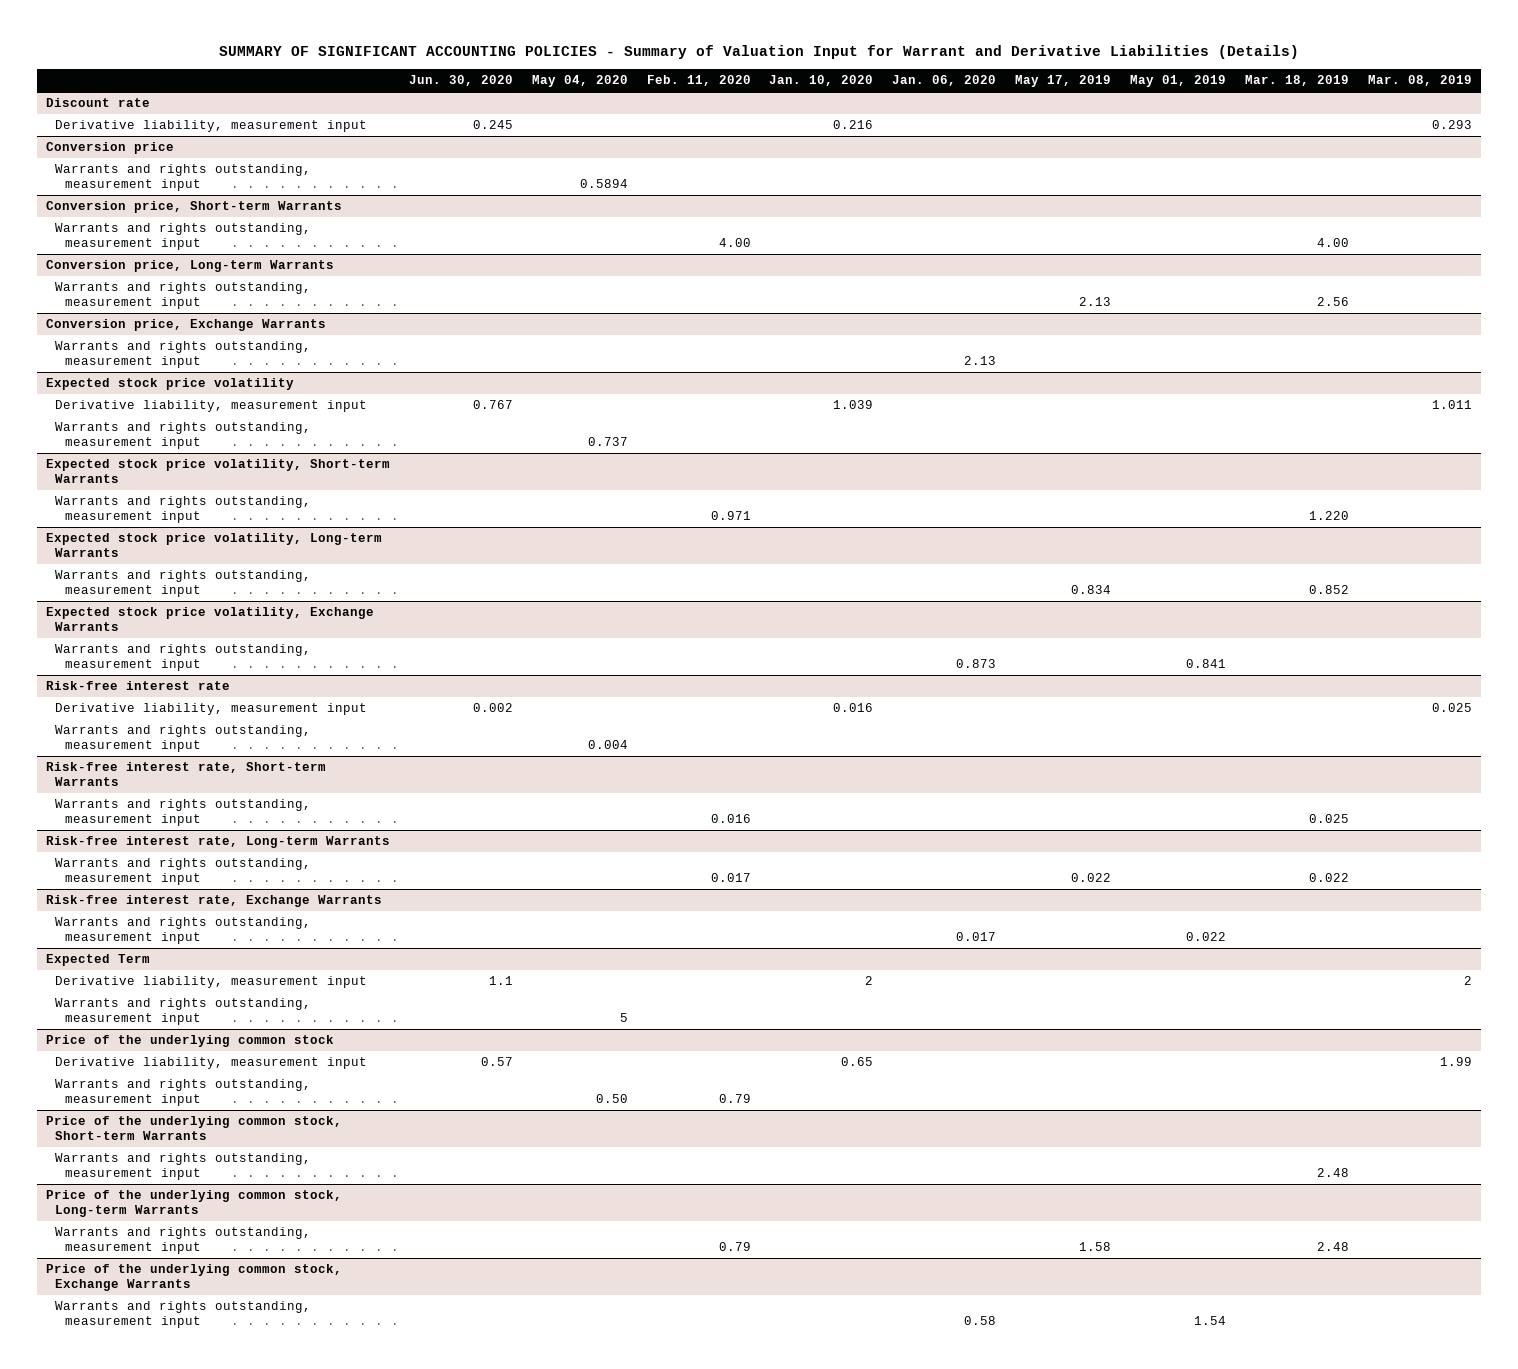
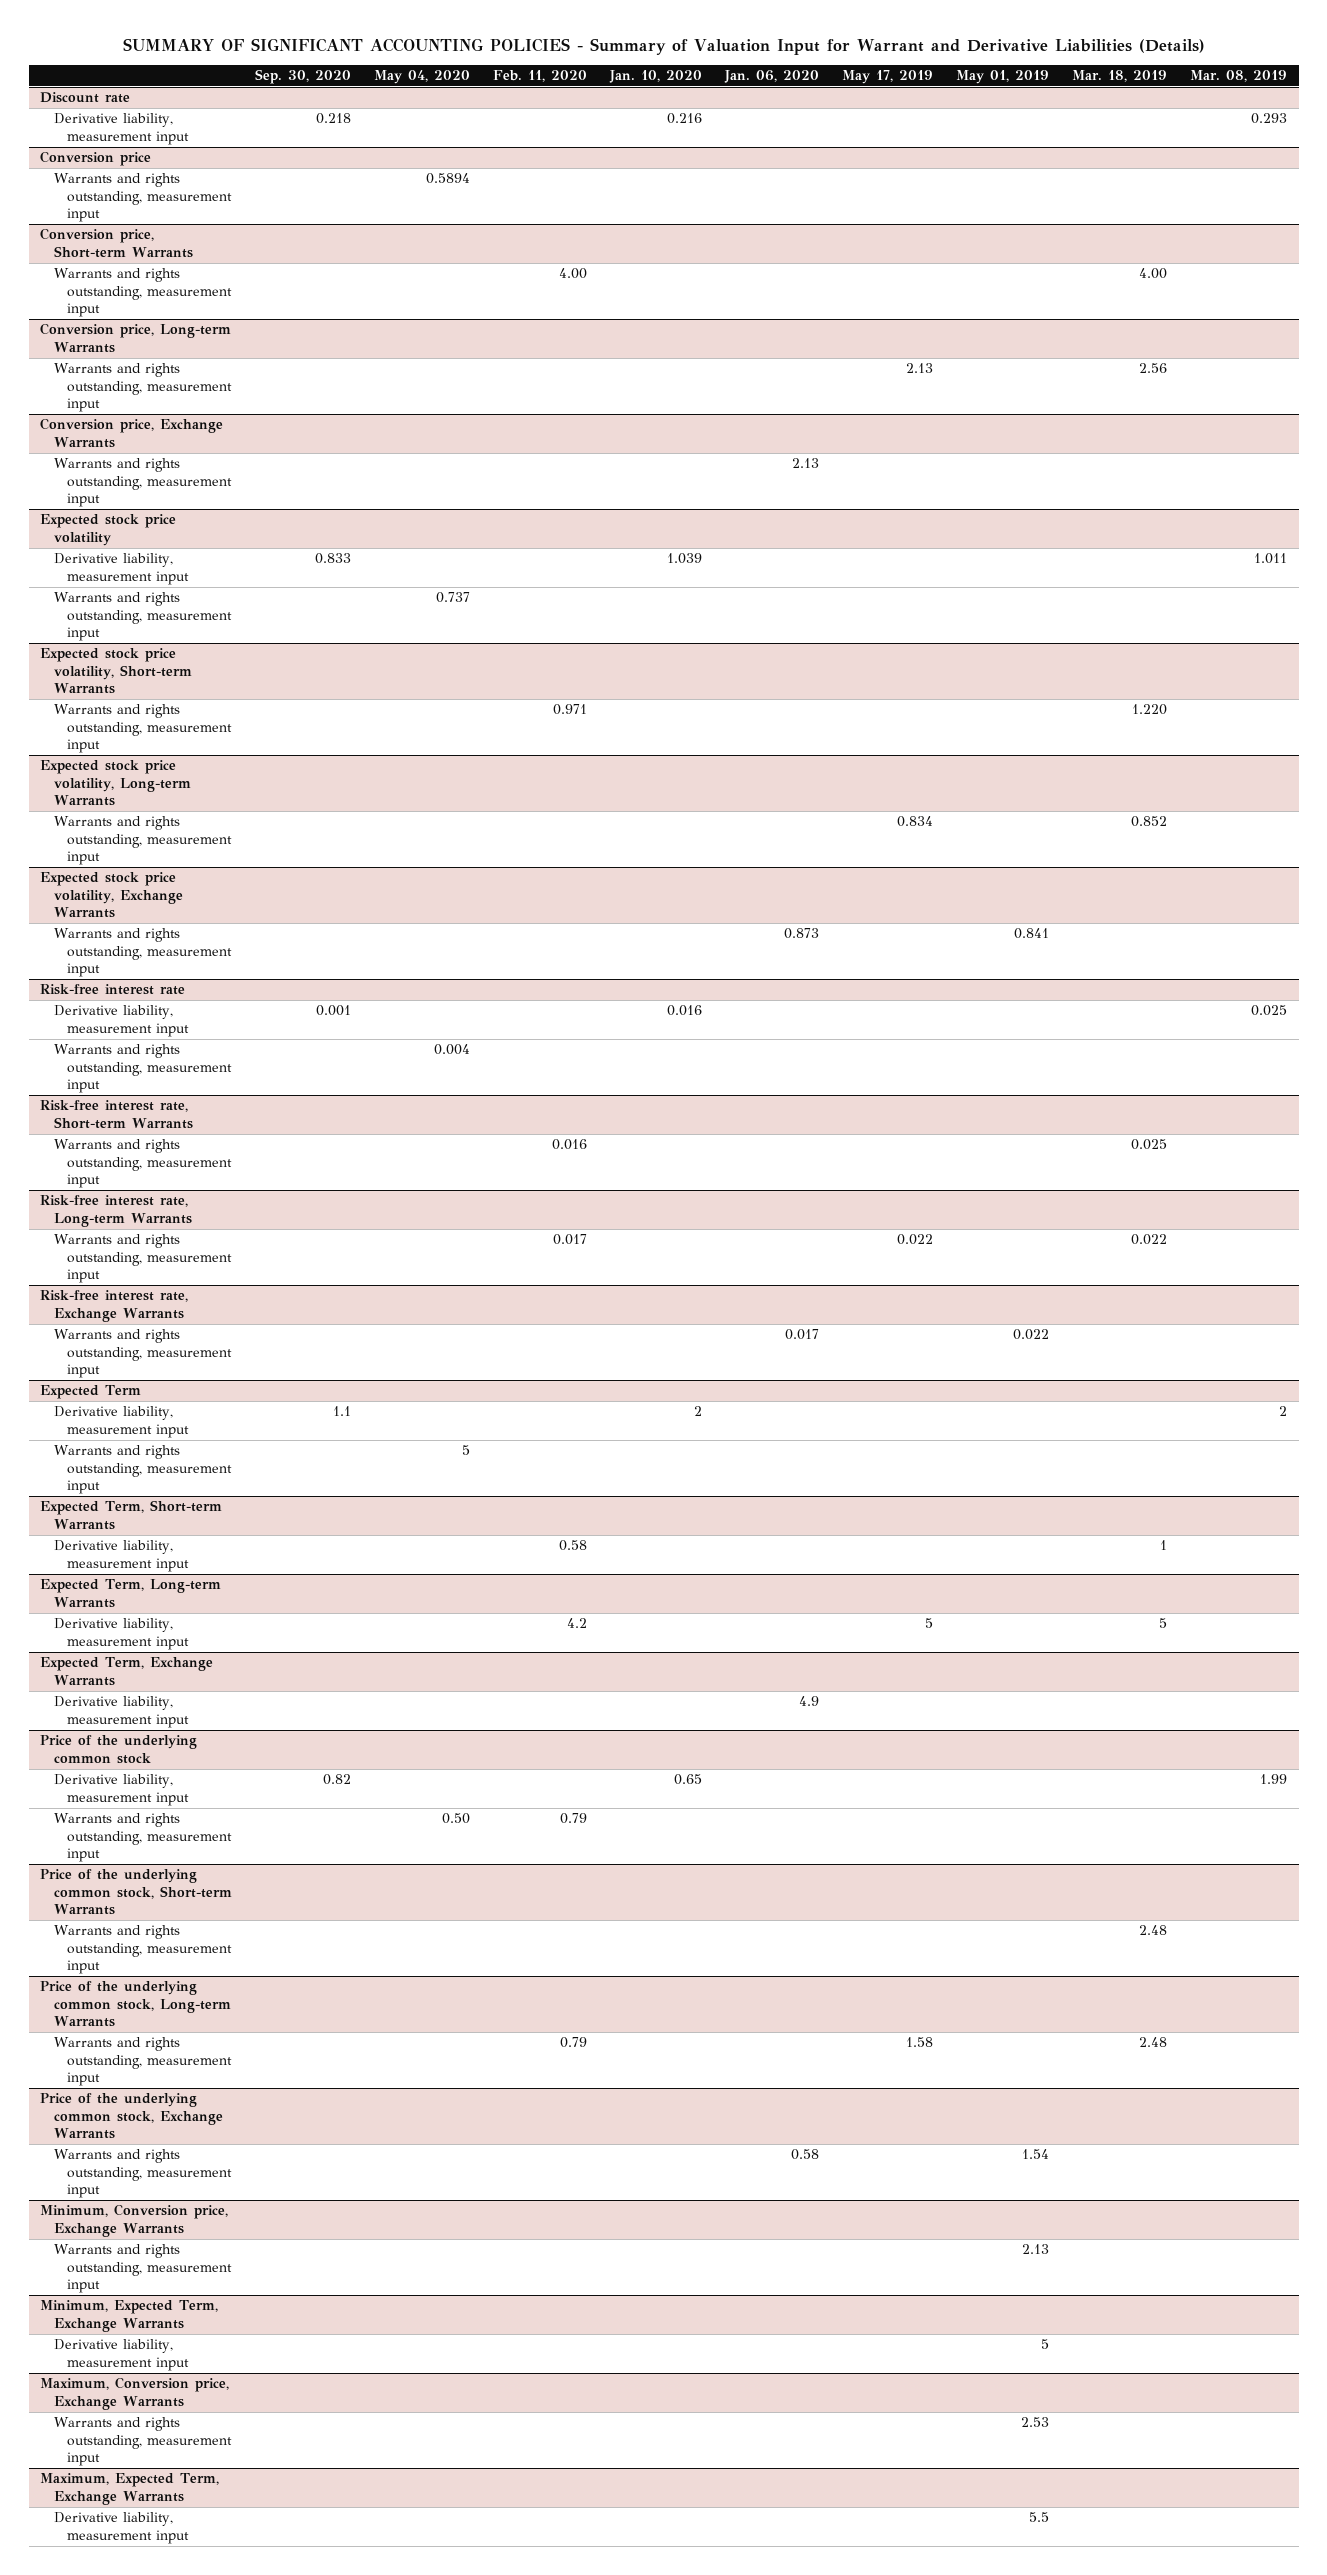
- | Jun. 30, 2020 | May 04, 2020 | Feb. 11, 2020 | Jan. 10, 2020 | Jan. 06, 2020 | May 17, 2019 | May 01, 2019 | Mar. 18, 2019 | Mar. 08, 2019
+ | Sep. 30, 2020 | May 04, 2020 | Feb. 11, 2020 | Jan. 10, 2020 | Jan. 06, 2020 | May 17, 2019 | May 01, 2019 | Mar. 18, 2019 | Mar. 08, 2019
+ Expected Term, Short-term Warrants
+ Derivative liability, measurement input | | | 0.58 | | | | | 1 |
+ Expected Term, Long-term Warrants
+ Derivative liability, measurement input | | | 4.2 | | | 5 | | 5 |
+ Expected Term, Exchange Warrants
+ Derivative liability, measurement input | | | | | 4.9 | | | |
+ Minimum, Conversion price, Exchange Warrants
+ Warrants and rights outstanding, measurement input | | | | | | | 2.13 | |
+ Minimum, Expected Term, Exchange Warrants
+ Derivative liability, measurement input | | | | | | | 5 | |
+ Maximum, Conversion price, Exchange Warrants
+ Warrants and rights outstanding, measurement input | | | | | | | 2.53 | |
+ Maximum, Expected Term, Exchange Warrants
+ Derivative liability, measurement input | | | | | | | 5.5 | |

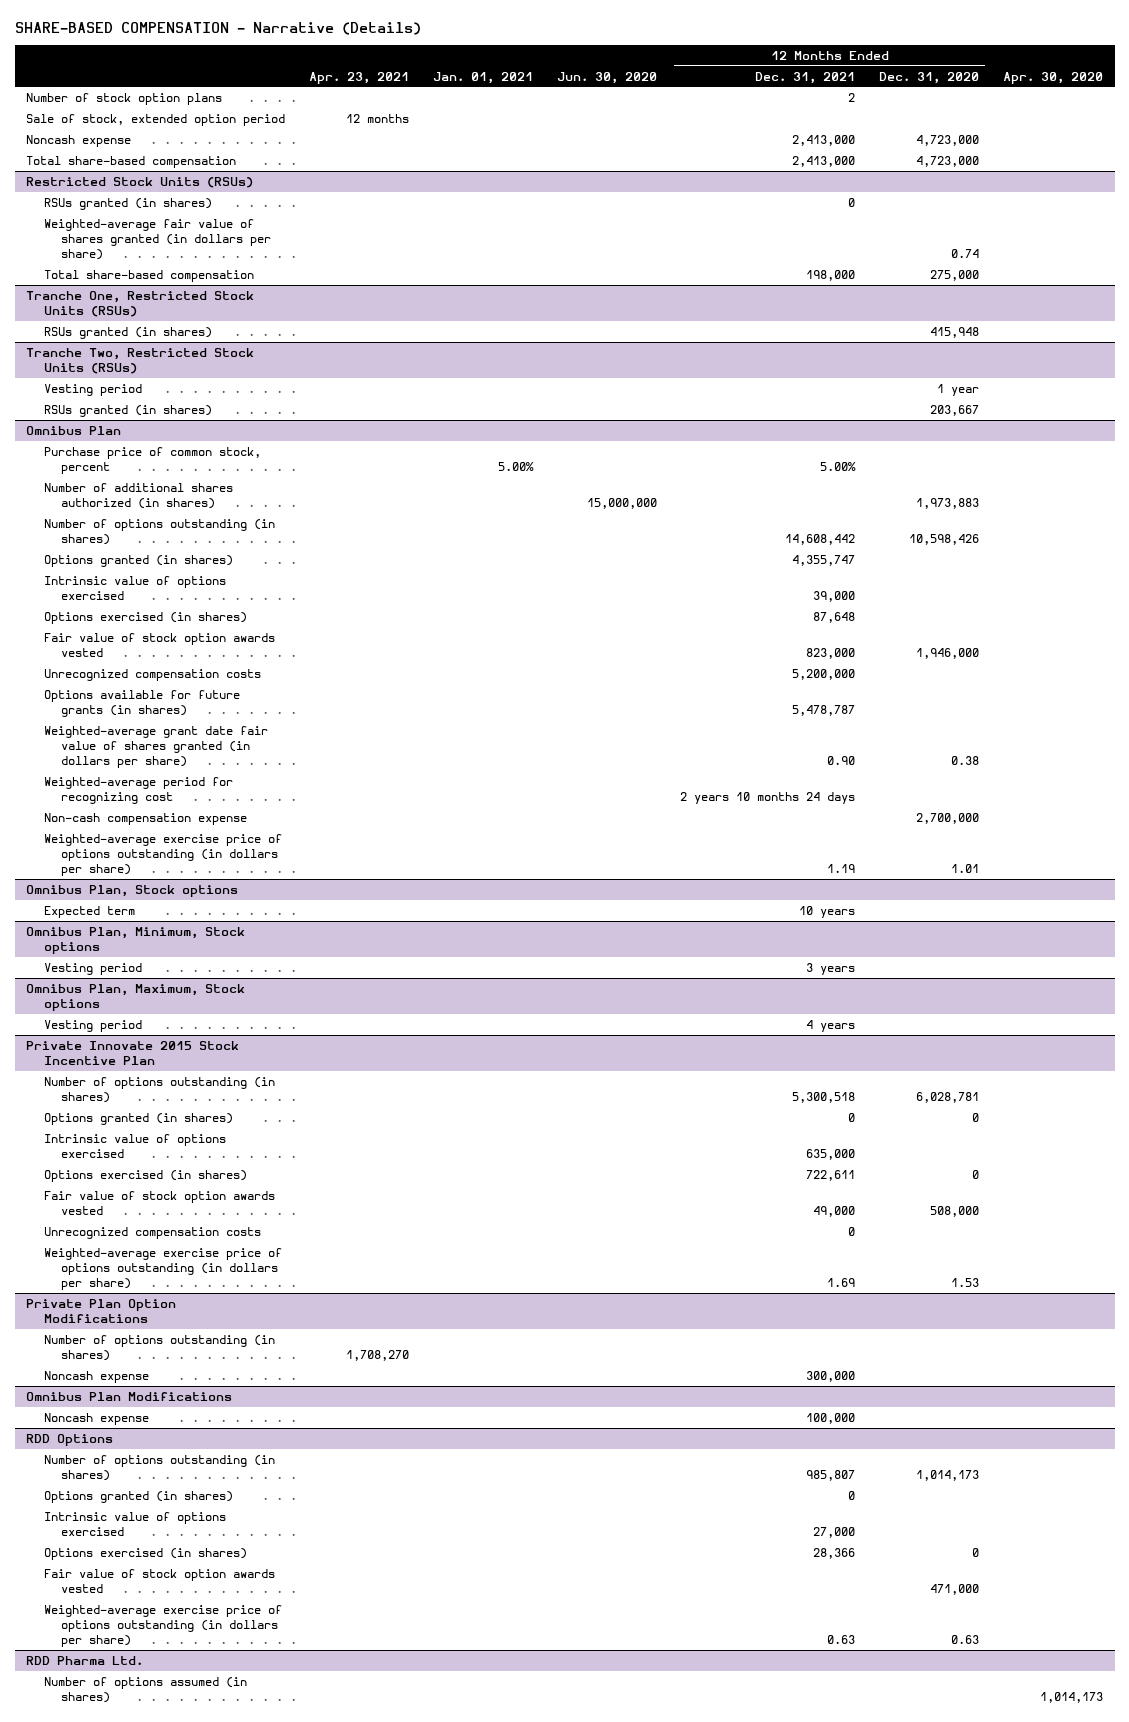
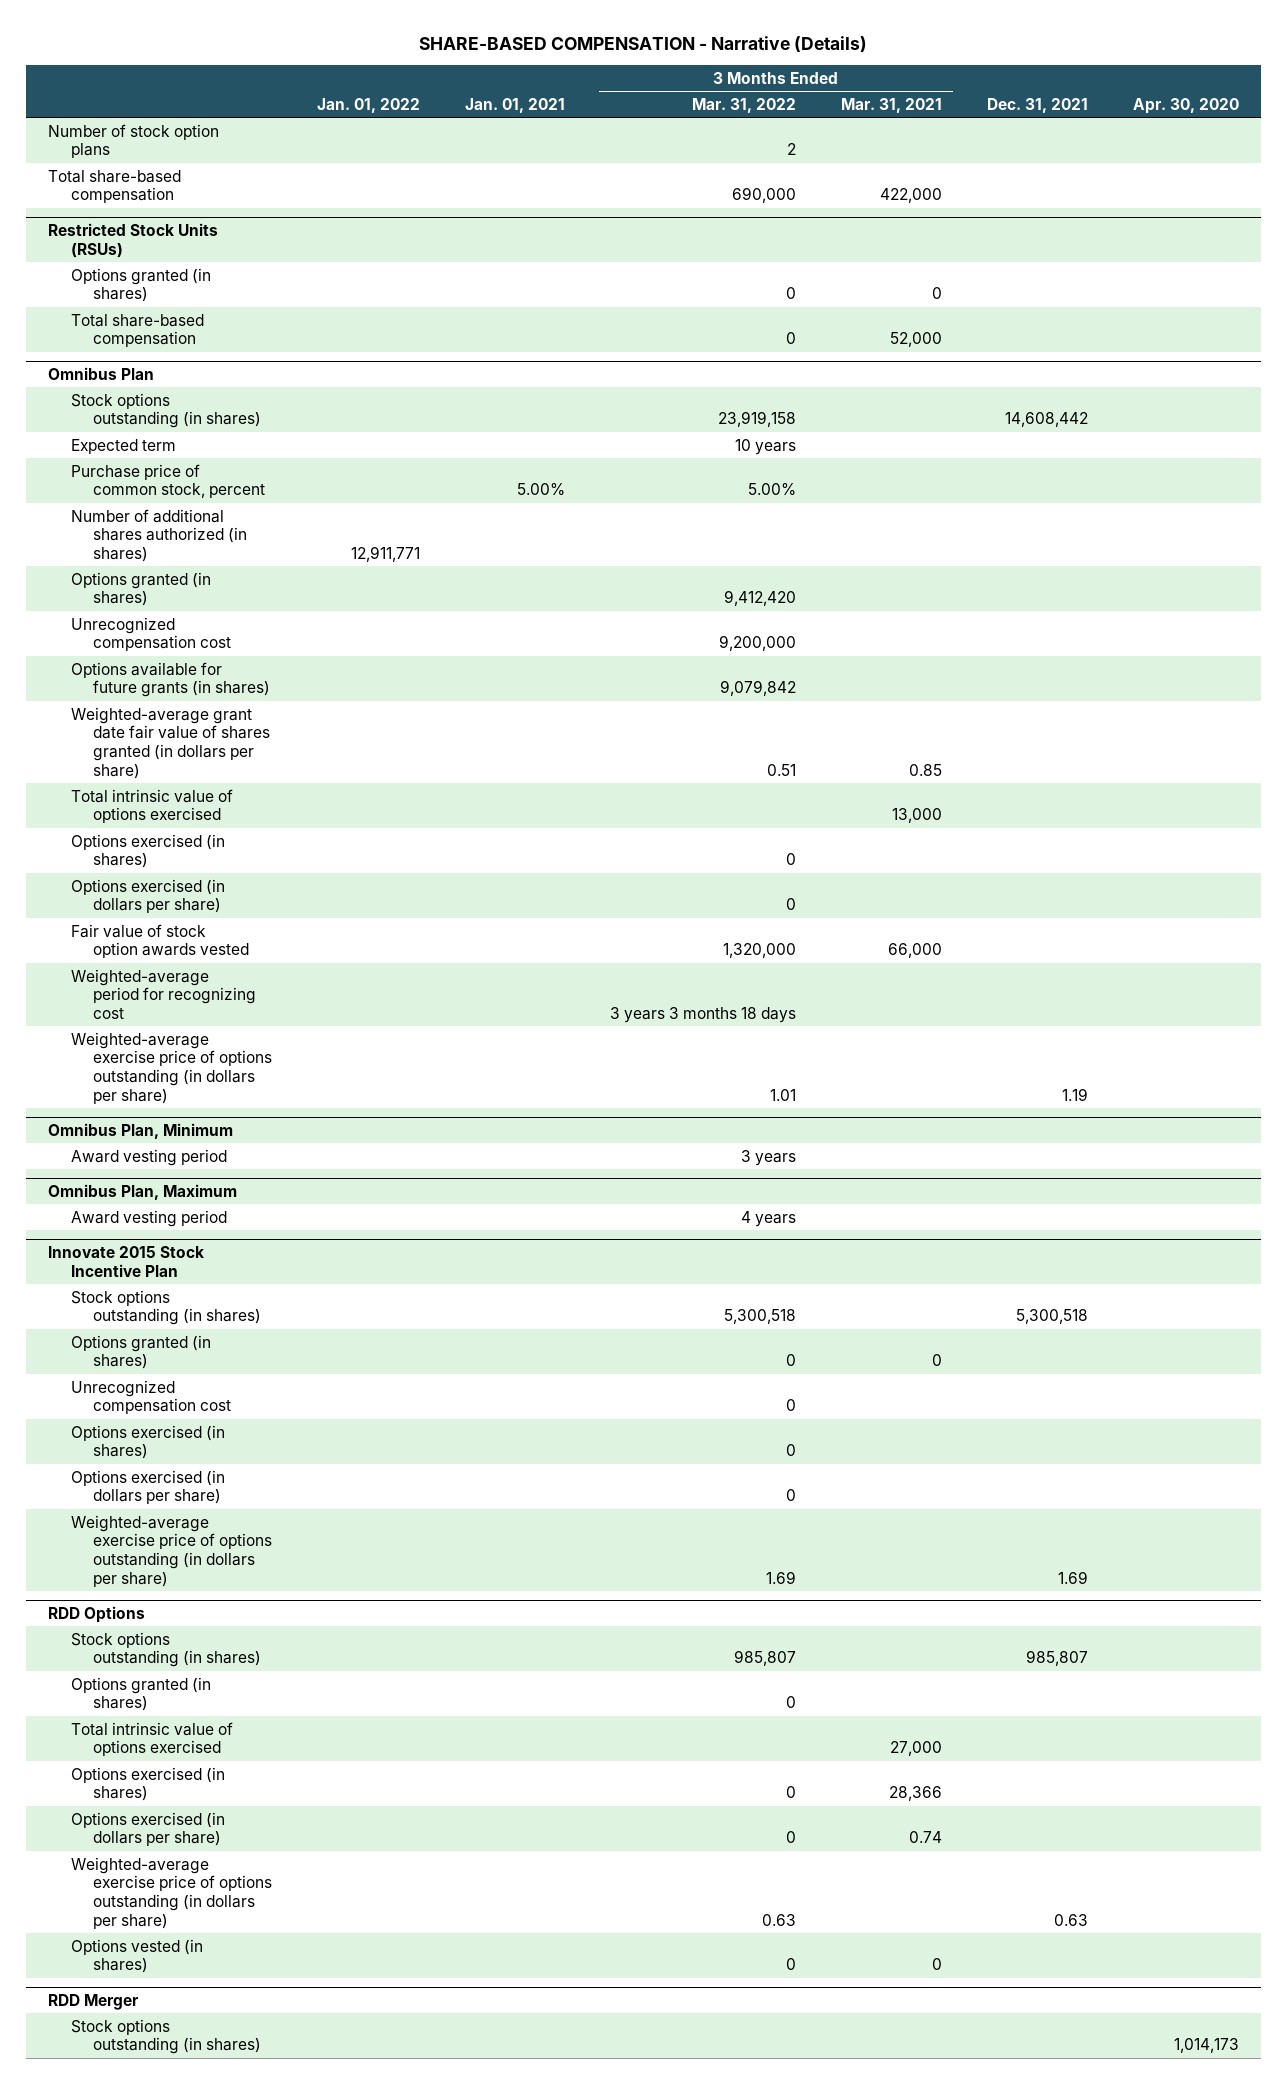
- | Apr. 23, 2021 | Jan. 01, 2021 | Jun. 30, 2020 | 12 Months Ended Dec. 31, 2021 | 12 Months Ended Dec. 31, 2020 | Apr. 30, 2020
+ | Jan. 01, 2022 | Jan. 01, 2021 | 3 Months Ended Mar. 31, 2022 | 3 Months Ended Mar. 31, 2021 | Dec. 31, 2021 | Apr. 30, 2020
- Sale of stock, extended option period | 12 months | | | | |
- Noncash expense | | | | 2,413,000 | 4,723,000 |
@ Restricted Stock Units (RSUs)
- RSUs granted (in shares) | | | | 0 | |
- Weighted-average fair value of shares granted (in dollars per share) | | | | | 0.74 |
+ Options granted (in shares) | | | 0 | 0 | |
- Tranche One, Restricted Stock Units (RSUs)
- RSUs granted (in shares) | | | | | 415,948 |
- Tranche Two, Restricted Stock Units (RSUs)
- Vesting period | | | | | 1 year |
- RSUs granted (in shares) | | | | | 203,667 |
@ Omnibus Plan
+ Stock options outstanding (in shares) | | | 23,919,158 | | 14,608,442 |
+ Expected term | | | 10 years | | |
- Number of options outstanding (in shares) | | | | 14,608,442 | 10,598,426 |
- Intrinsic value of options exercised | | | | 39,000 | |
- Unrecognized compensation costs | | | | 5,200,000 | |
+ Unrecognized compensation cost | | | 9,200,000 | | |
+ Total intrinsic value of options exercised | | | | 13,000 | |
moved down: Options exercised (in shares) | | | 0 | | |
+ Options exercised (in dollars per share) | | | 0 | | |
moved down: Fair value of stock option awards vested | | | 1,320,000 | 66,000 | |
- Non-cash compensation expense | | | | | 2,700,000 |
- Omnibus Plan, Stock options
- Expected term | | | | 10 years | |
- Omnibus Plan, Minimum, Stock options
- Vesting period | | | | 3 years | |
- Omnibus Plan, Maximum, Stock options
- Vesting period | | | | 4 years | |
- Private Innovate 2015 Stock Incentive Plan
- Number of options outstanding (in shares) | | | | 5,300,518 | 6,028,781 |
+ Omnibus Plan, Minimum
+ Award vesting period | | | 3 years | | |
+ Omnibus Plan, Maximum
+ Award vesting period | | | 4 years | | |
+ Innovate 2015 Stock Incentive Plan
+ Stock options outstanding (in shares) | | | 5,300,518 | | 5,300,518 |
- Intrinsic value of options exercised | | | | 635,000 | |
+ Unrecognized compensation cost | | | 0 | | |
- Fair value of stock option awards vested | | | | 49,000 | 508,000 |
- Unrecognized compensation costs | | | | 0 | |
+ Options exercised (in dollars per share) | | | 0 | | |
- Private Plan Option Modifications
- Number of options outstanding (in shares) | 1,708,270 | | | | |
- Noncash expense | | | | 300,000 | |
- Omnibus Plan Modifications
- Noncash expense | | | | 100,000 | |
@ RDD Options
- Number of options outstanding (in shares) | | | | 985,807 | 1,014,173 |
+ Stock options outstanding (in shares) | | | 985,807 | | 985,807 |
- Intrinsic value of options exercised | | | | 27,000 | |
+ Total intrinsic value of options exercised | | | | 27,000 | |
- Fair value of stock option awards vested | | | | | 471,000 |
+ Options exercised (in dollars per share) | | | 0 | 0.74 | |
- RDD Pharma Ltd.
- Number of options assumed (in shares) | | | | | | 1,014,173
@ RDD Options
+ Options vested (in shares) | | | 0 | 0 | |
+ RDD Merger
+ Stock options outstanding (in shares) | | | | | | 1,014,173

